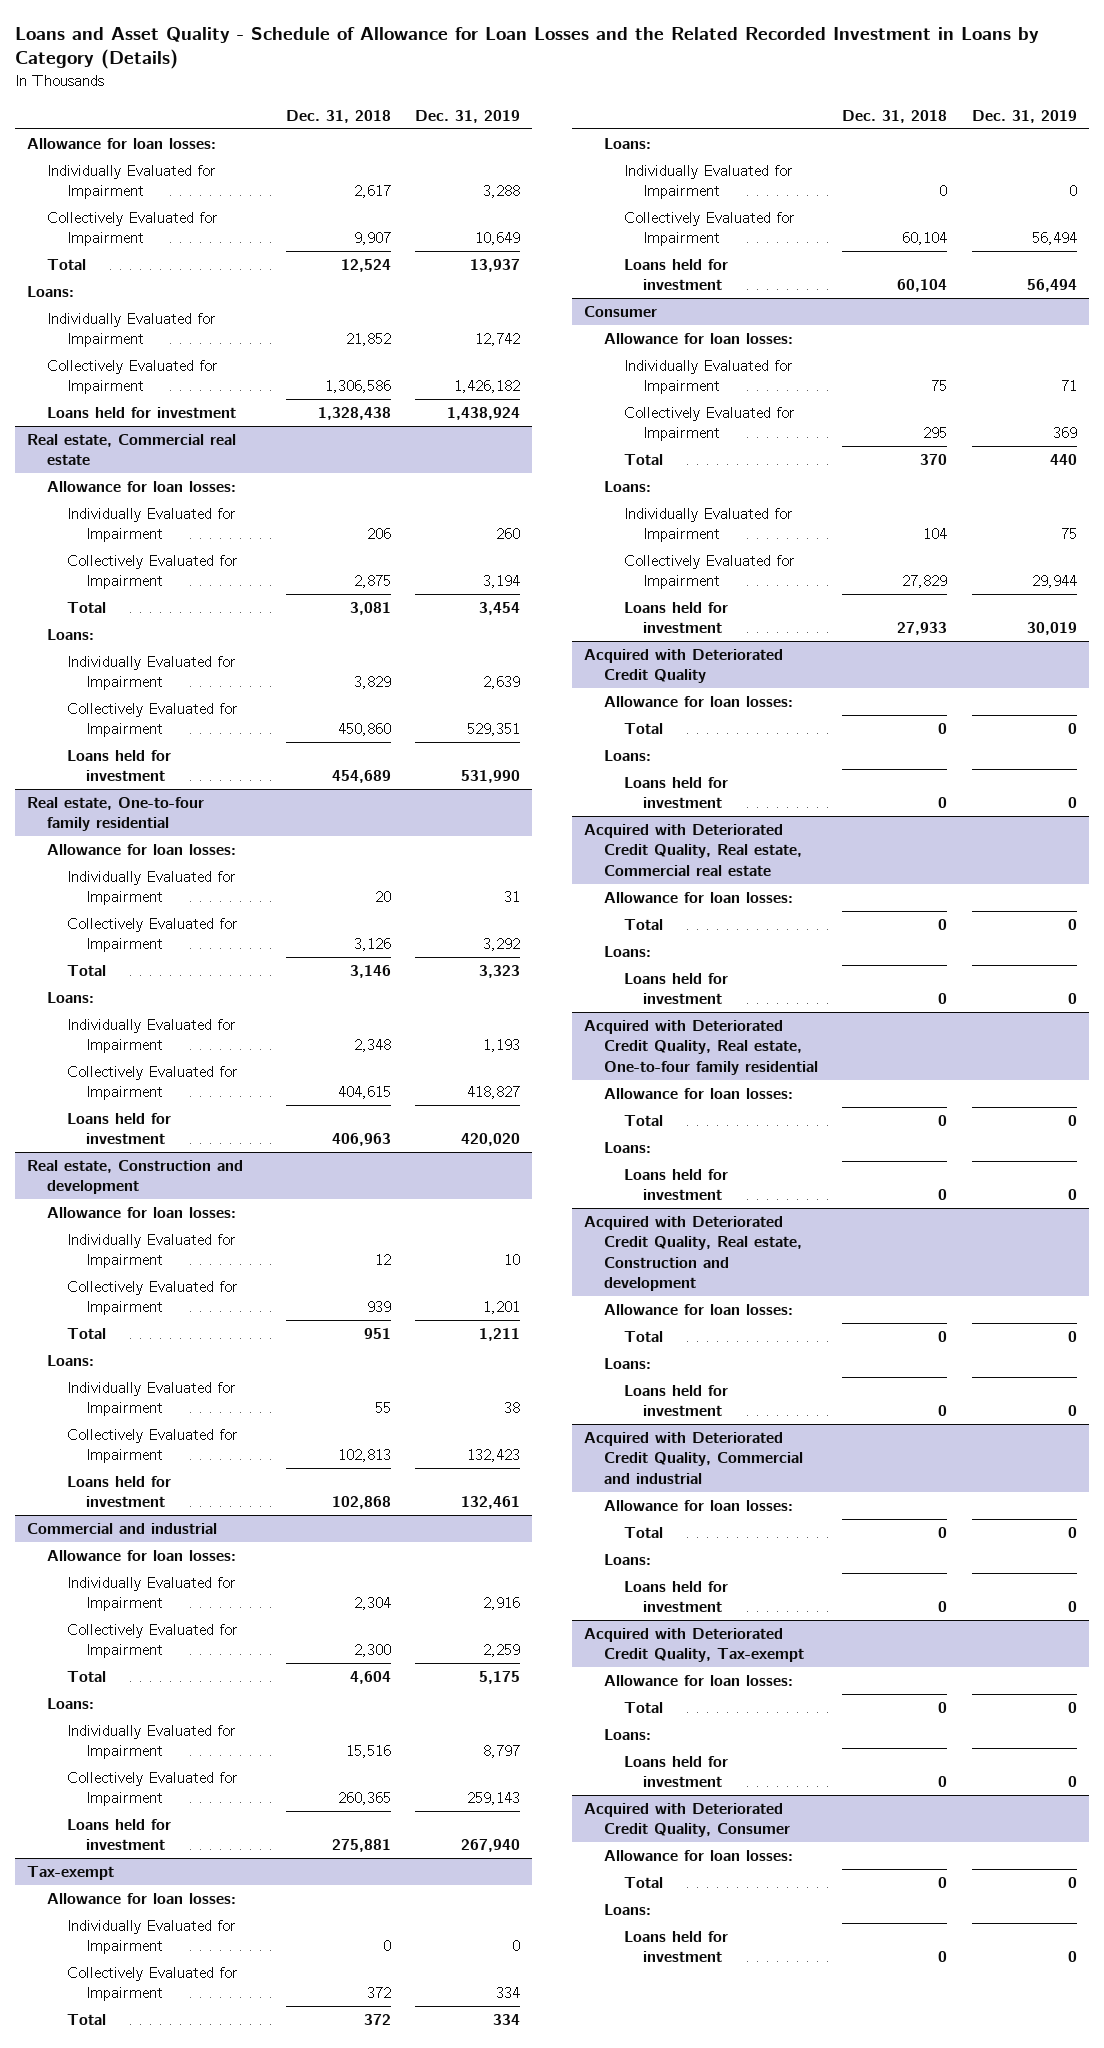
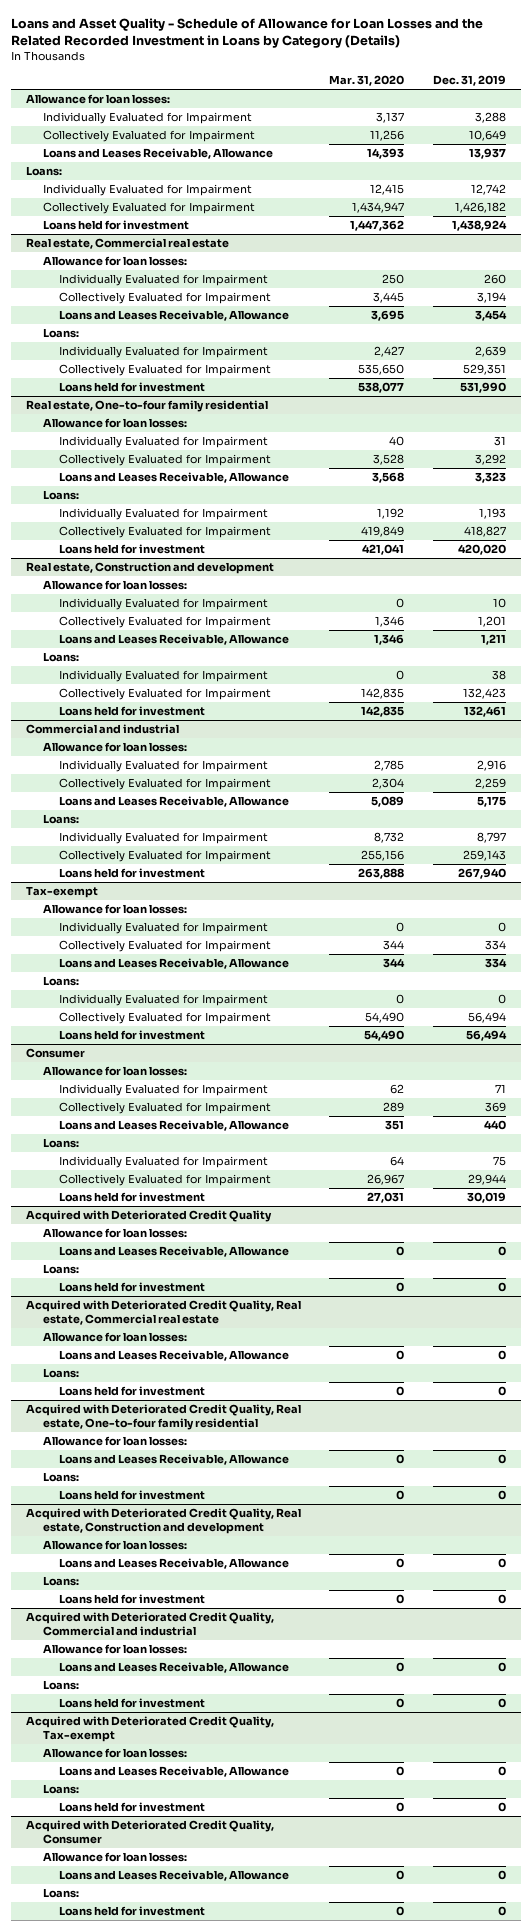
- | Dec. 31, 2018 | Dec. 31, 2019
+ | Mar. 31, 2020 | Dec. 31, 2019
- Total | 12,524 | 13,937
+ Loans and Leases Receivable, Allowance | 14,393 | 13,937
@ Real estate, Commercial real estate
- Total | 3,081 | 3,454
+ Loans and Leases Receivable, Allowance | 3,695 | 3,454
@ Real estate, One-to-four family residential
- Total | 3,146 | 3,323
+ Loans and Leases Receivable, Allowance | 3,568 | 3,323
@ Real estate, Construction and development
- Total | 951 | 1,211
+ Loans and Leases Receivable, Allowance | 1,346 | 1,211
@ Commercial and industrial
- Total | 4,604 | 5,175
+ Loans and Leases Receivable, Allowance | 5,089 | 5,175
@ Tax-exempt
- Total | 372 | 334
+ Loans and Leases Receivable, Allowance | 344 | 334
@ Consumer
- Total | 370 | 440
+ Loans and Leases Receivable, Allowance | 351 | 440
@ Acquired with Deteriorated Credit Quality
- Total | 0 | 0
+ Loans and Leases Receivable, Allowance | 0 | 0
@ Acquired with Deteriorated Credit Quality, Real estate, Commercial real estate
- Total | 0 | 0
+ Loans and Leases Receivable, Allowance | 0 | 0
@ Acquired with Deteriorated Credit Quality, Real estate, One-to-four family residential
- Total | 0 | 0
+ Loans and Leases Receivable, Allowance | 0 | 0
@ Acquired with Deteriorated Credit Quality, Real estate, Construction and development
- Total | 0 | 0
+ Loans and Leases Receivable, Allowance | 0 | 0
@ Acquired with Deteriorated Credit Quality, Commercial and industrial
- Total | 0 | 0
+ Loans and Leases Receivable, Allowance | 0 | 0
@ Acquired with Deteriorated Credit Quality, Tax-exempt
- Total | 0 | 0
+ Loans and Leases Receivable, Allowance | 0 | 0
@ Acquired with Deteriorated Credit Quality, Consumer
- Total | 0 | 0
+ Loans and Leases Receivable, Allowance | 0 | 0

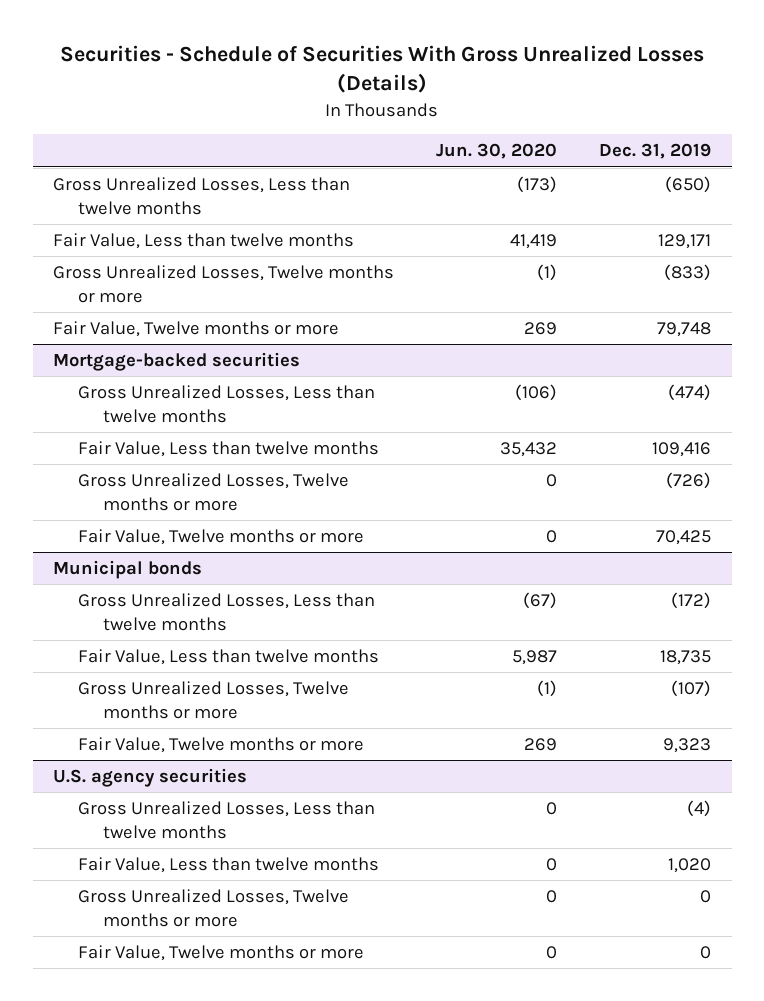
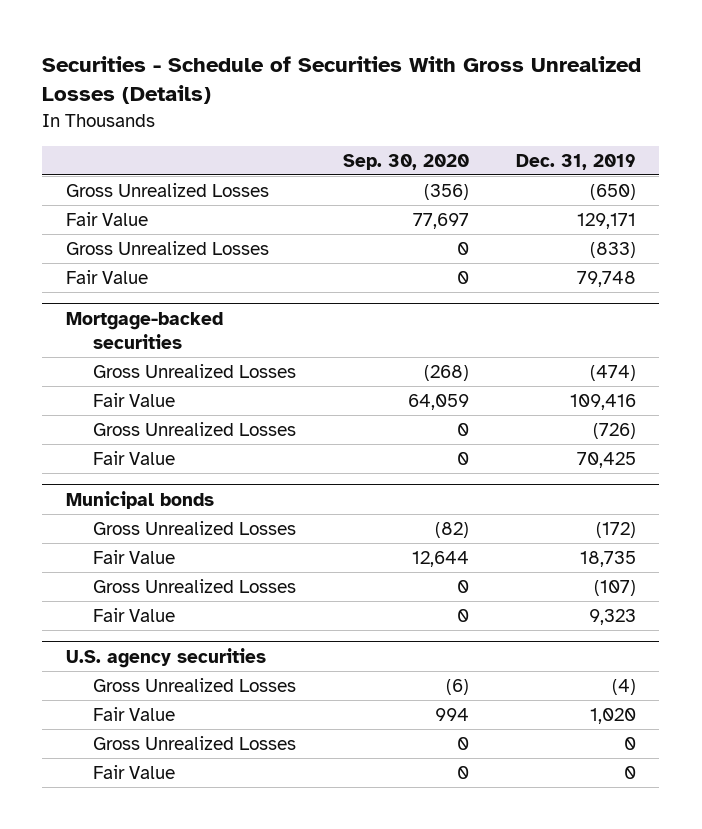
- | Jun. 30, 2020 | Dec. 31, 2019
+ | Sep. 30, 2020 | Dec. 31, 2019
- Gross Unrealized Losses, Less than twelve months | (173) | (650)
- Fair Value, Less than twelve months | 41,419 | 129,171
- Gross Unrealized Losses, Twelve months or more | (1) | (833)
- Fair Value, Twelve months or more | 269 | 79,748
+ Gross Unrealized Losses | (356) | (650)
+ Fair Value | 77,697 | 129,171
+ Gross Unrealized Losses | 0 | (833)
+ Fair Value | 0 | 79,748
@ Mortgage-backed securities
- Gross Unrealized Losses, Less than twelve months | (106) | (474)
- Fair Value, Less than twelve months | 35,432 | 109,416
- Gross Unrealized Losses, Twelve months or more | 0 | (726)
- Fair Value, Twelve months or more | 0 | 70,425
+ Gross Unrealized Losses | (268) | (474)
+ Fair Value | 64,059 | 109,416
+ Gross Unrealized Losses | 0 | (726)
+ Fair Value | 0 | 70,425
@ Municipal bonds
- Gross Unrealized Losses, Less than twelve months | (67) | (172)
- Fair Value, Less than twelve months | 5,987 | 18,735
- Gross Unrealized Losses, Twelve months or more | (1) | (107)
- Fair Value, Twelve months or more | 269 | 9,323
+ Gross Unrealized Losses | (82) | (172)
+ Fair Value | 12,644 | 18,735
+ Gross Unrealized Losses | 0 | (107)
+ Fair Value | 0 | 9,323
@ U.S. agency securities
- Gross Unrealized Losses, Less than twelve months | 0 | (4)
- Fair Value, Less than twelve months | 0 | 1,020
- Gross Unrealized Losses, Twelve months or more | 0 | 0
- Fair Value, Twelve months or more | 0 | 0
+ Gross Unrealized Losses | (6) | (4)
+ Fair Value | 994 | 1,020
+ Gross Unrealized Losses | 0 | 0
+ Fair Value | 0 | 0

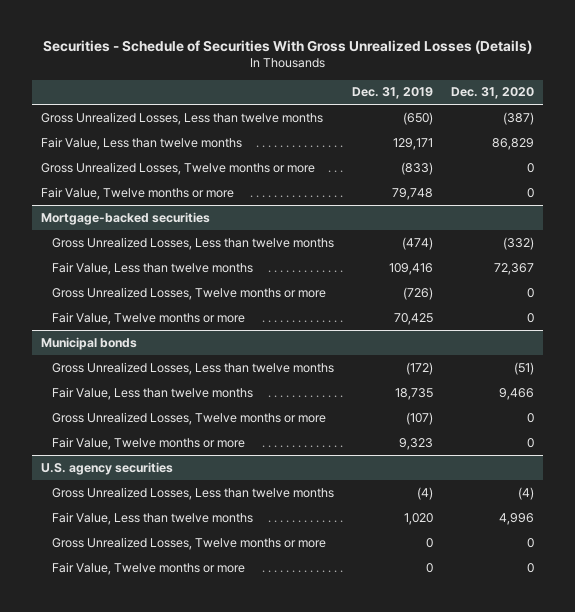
- | Sep. 30, 2020 | Dec. 31, 2019
+ | Dec. 31, 2019 | Dec. 31, 2020
- Gross Unrealized Losses | (356) | (650)
- Fair Value | 77,697 | 129,171
- Gross Unrealized Losses | 0 | (833)
- Fair Value | 0 | 79,748
+ Gross Unrealized Losses, Less than twelve months | (650) | (387)
+ Fair Value, Less than twelve months | 129,171 | 86,829
+ Gross Unrealized Losses, Twelve months or more | (833) | 0
+ Fair Value, Twelve months or more | 79,748 | 0
@ Mortgage-backed securities
- Gross Unrealized Losses | (268) | (474)
- Fair Value | 64,059 | 109,416
- Gross Unrealized Losses | 0 | (726)
- Fair Value | 0 | 70,425
+ Gross Unrealized Losses, Less than twelve months | (474) | (332)
+ Fair Value, Less than twelve months | 109,416 | 72,367
+ Gross Unrealized Losses, Twelve months or more | (726) | 0
+ Fair Value, Twelve months or more | 70,425 | 0
@ Municipal bonds
- Gross Unrealized Losses | (82) | (172)
- Fair Value | 12,644 | 18,735
- Gross Unrealized Losses | 0 | (107)
- Fair Value | 0 | 9,323
+ Gross Unrealized Losses, Less than twelve months | (172) | (51)
+ Fair Value, Less than twelve months | 18,735 | 9,466
+ Gross Unrealized Losses, Twelve months or more | (107) | 0
+ Fair Value, Twelve months or more | 9,323 | 0
@ U.S. agency securities
- Gross Unrealized Losses | (6) | (4)
- Fair Value | 994 | 1,020
- Gross Unrealized Losses | 0 | 0
- Fair Value | 0 | 0
+ Gross Unrealized Losses, Less than twelve months | (4) | (4)
+ Fair Value, Less than twelve months | 1,020 | 4,996
+ Gross Unrealized Losses, Twelve months or more | 0 | 0
+ Fair Value, Twelve months or more | 0 | 0

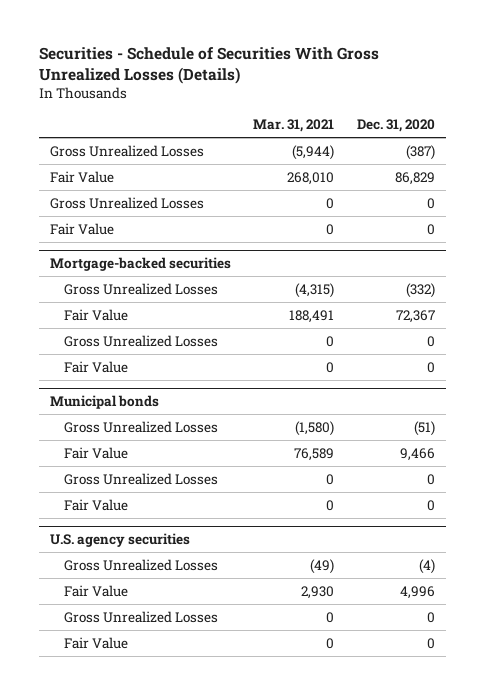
- | Dec. 31, 2019 | Dec. 31, 2020
+ | Mar. 31, 2021 | Dec. 31, 2020
- Gross Unrealized Losses, Less than twelve months | (650) | (387)
- Fair Value, Less than twelve months | 129,171 | 86,829
- Gross Unrealized Losses, Twelve months or more | (833) | 0
- Fair Value, Twelve months or more | 79,748 | 0
+ Gross Unrealized Losses | (5,944) | (387)
+ Fair Value | 268,010 | 86,829
+ Gross Unrealized Losses | 0 | 0
+ Fair Value | 0 | 0
@ Mortgage-backed securities
- Gross Unrealized Losses, Less than twelve months | (474) | (332)
- Fair Value, Less than twelve months | 109,416 | 72,367
- Gross Unrealized Losses, Twelve months or more | (726) | 0
- Fair Value, Twelve months or more | 70,425 | 0
+ Gross Unrealized Losses | (4,315) | (332)
+ Fair Value | 188,491 | 72,367
+ Gross Unrealized Losses | 0 | 0
+ Fair Value | 0 | 0
@ Municipal bonds
- Gross Unrealized Losses, Less than twelve months | (172) | (51)
- Fair Value, Less than twelve months | 18,735 | 9,466
- Gross Unrealized Losses, Twelve months or more | (107) | 0
- Fair Value, Twelve months or more | 9,323 | 0
+ Gross Unrealized Losses | (1,580) | (51)
+ Fair Value | 76,589 | 9,466
+ Gross Unrealized Losses | 0 | 0
+ Fair Value | 0 | 0
@ U.S. agency securities
- Gross Unrealized Losses, Less than twelve months | (4) | (4)
- Fair Value, Less than twelve months | 1,020 | 4,996
- Gross Unrealized Losses, Twelve months or more | 0 | 0
- Fair Value, Twelve months or more | 0 | 0
+ Gross Unrealized Losses | (49) | (4)
+ Fair Value | 2,930 | 4,996
+ Gross Unrealized Losses | 0 | 0
+ Fair Value | 0 | 0

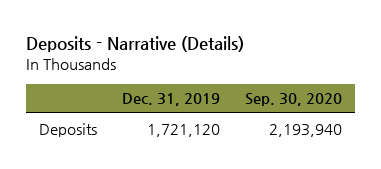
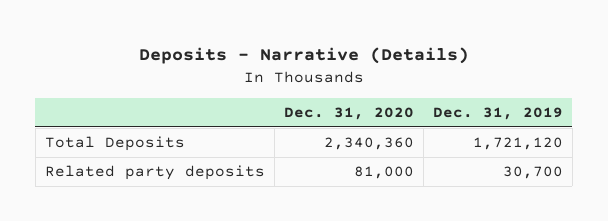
- | Dec. 31, 2019 | Sep. 30, 2020
+ | Dec. 31, 2020 | Dec. 31, 2019
- Deposits | 1,721,120 | 2,193,940
+ Total Deposits | 2,340,360 | 1,721,120
+ Related party deposits | 81,000 | 30,700

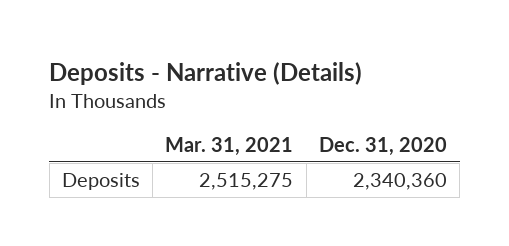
- | Dec. 31, 2020 | Dec. 31, 2019
+ | Mar. 31, 2021 | Dec. 31, 2020
- Total Deposits | 2,340,360 | 1,721,120
- Related party deposits | 81,000 | 30,700
+ Deposits | 2,515,275 | 2,340,360

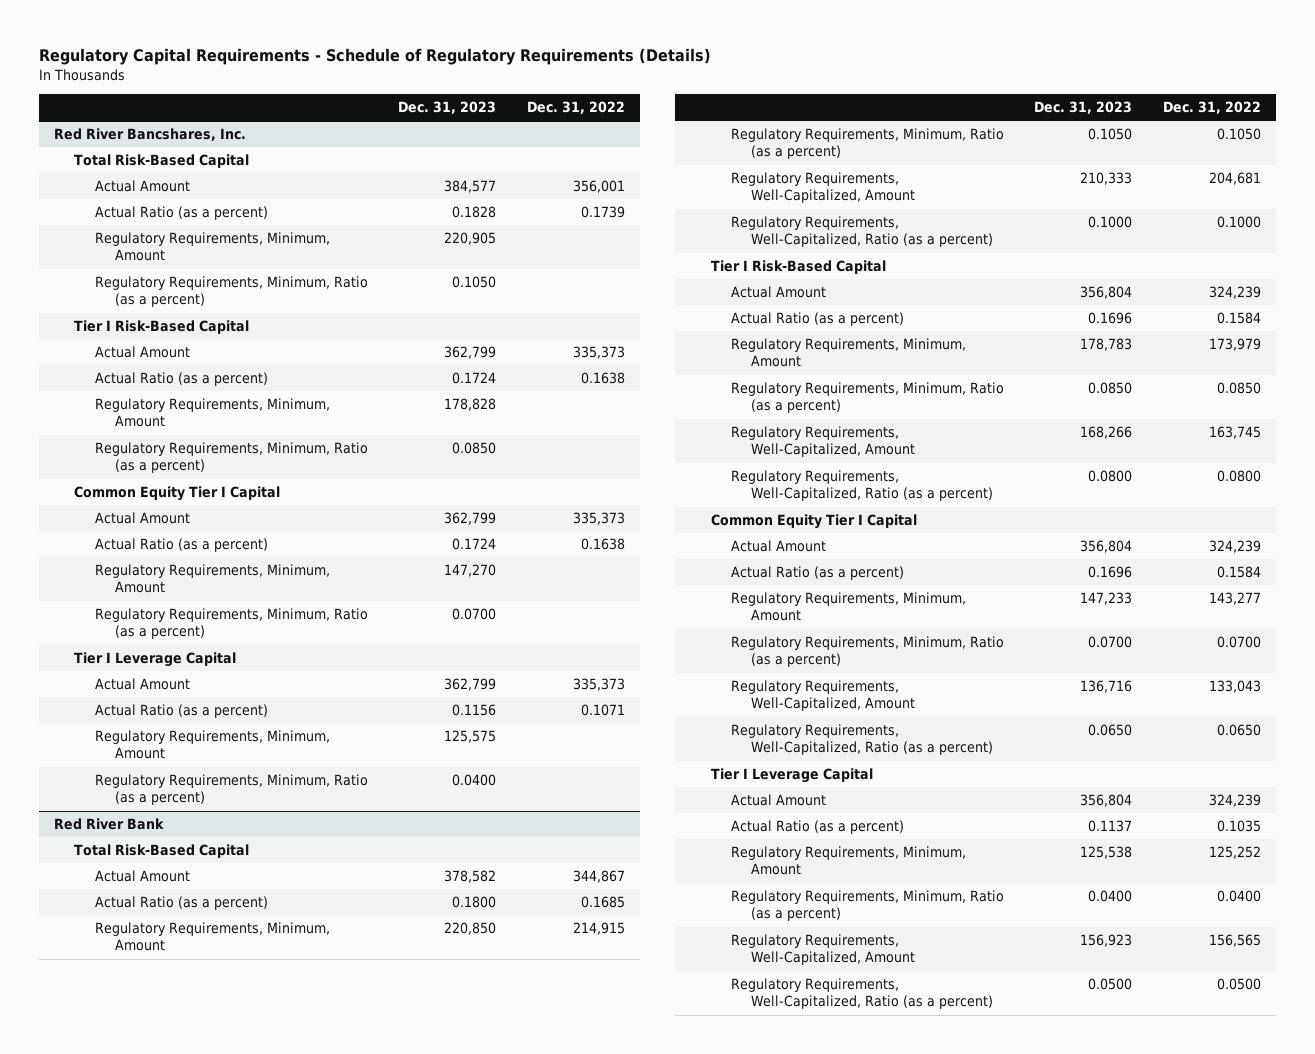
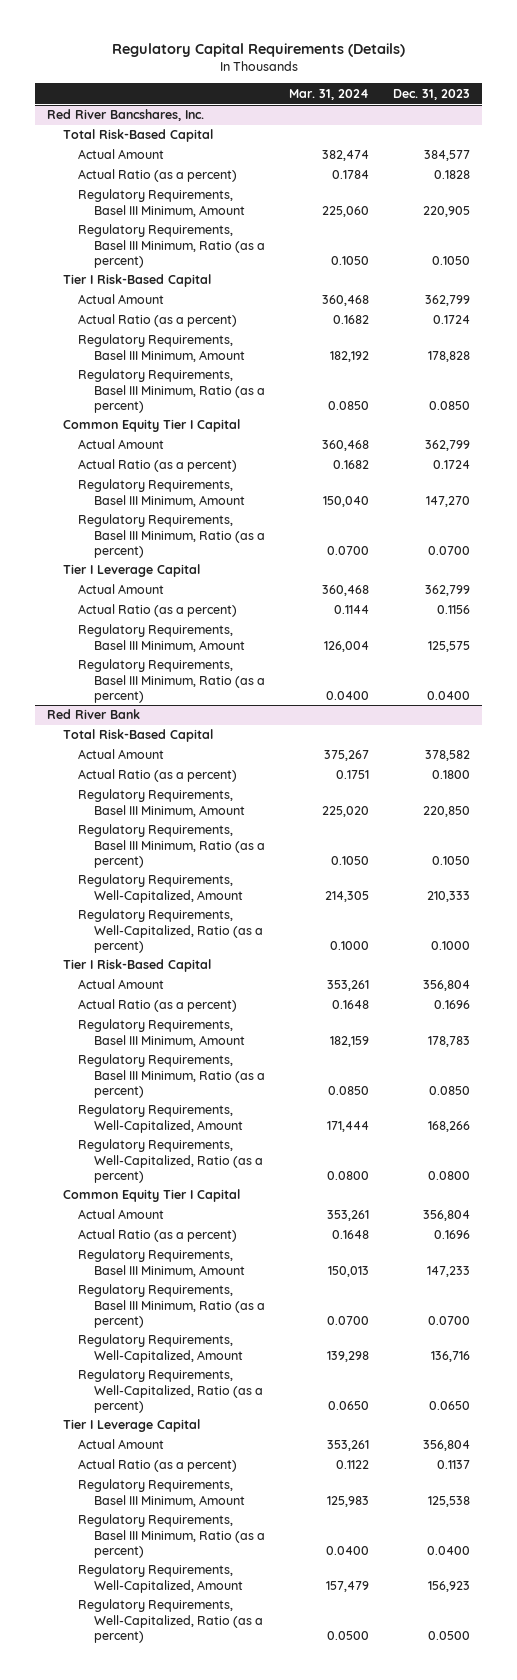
- Regulatory Capital Requirements - Schedule of Regulatory Requirements (Details)
+ Regulatory Capital Requirements (Details)
- | Dec. 31, 2023 | Dec. 31, 2022
+ | Mar. 31, 2024 | Dec. 31, 2023
@ Red River Bancshares, Inc.
- Regulatory Requirements, Minimum, Amount | 220,905 |
- Regulatory Requirements, Minimum, Ratio (as a percent) | 0.1050 |
+ Regulatory Requirements, Basel III Minimum, Amount | 225,060 | 220,905
+ Regulatory Requirements, Basel III Minimum, Ratio (as a percent) | 0.1050 | 0.1050
- Regulatory Requirements, Minimum, Amount | 178,828 |
- Regulatory Requirements, Minimum, Ratio (as a percent) | 0.0850 |
+ Regulatory Requirements, Basel III Minimum, Amount | 182,192 | 178,828
+ Regulatory Requirements, Basel III Minimum, Ratio (as a percent) | 0.0850 | 0.0850
- Regulatory Requirements, Minimum, Amount | 147,270 |
- Regulatory Requirements, Minimum, Ratio (as a percent) | 0.0700 |
+ Regulatory Requirements, Basel III Minimum, Amount | 150,040 | 147,270
+ Regulatory Requirements, Basel III Minimum, Ratio (as a percent) | 0.0700 | 0.0700
- Regulatory Requirements, Minimum, Amount | 125,575 |
- Regulatory Requirements, Minimum, Ratio (as a percent) | 0.0400 |
+ Regulatory Requirements, Basel III Minimum, Amount | 126,004 | 125,575
+ Regulatory Requirements, Basel III Minimum, Ratio (as a percent) | 0.0400 | 0.0400
@ Red River Bank
- Regulatory Requirements, Minimum, Amount | 220,850 | 214,915
- Regulatory Requirements, Minimum, Ratio (as a percent) | 0.1050 | 0.1050
+ Regulatory Requirements, Basel III Minimum, Amount | 225,020 | 220,850
+ Regulatory Requirements, Basel III Minimum, Ratio (as a percent) | 0.1050 | 0.1050
- Regulatory Requirements, Minimum, Amount | 178,783 | 173,979
- Regulatory Requirements, Minimum, Ratio (as a percent) | 0.0850 | 0.0850
+ Regulatory Requirements, Basel III Minimum, Amount | 182,159 | 178,783
+ Regulatory Requirements, Basel III Minimum, Ratio (as a percent) | 0.0850 | 0.0850
- Regulatory Requirements, Minimum, Amount | 147,233 | 143,277
- Regulatory Requirements, Minimum, Ratio (as a percent) | 0.0700 | 0.0700
+ Regulatory Requirements, Basel III Minimum, Amount | 150,013 | 147,233
+ Regulatory Requirements, Basel III Minimum, Ratio (as a percent) | 0.0700 | 0.0700
- Regulatory Requirements, Minimum, Amount | 125,538 | 125,252
- Regulatory Requirements, Minimum, Ratio (as a percent) | 0.0400 | 0.0400
+ Regulatory Requirements, Basel III Minimum, Amount | 125,983 | 125,538
+ Regulatory Requirements, Basel III Minimum, Ratio (as a percent) | 0.0400 | 0.0400

